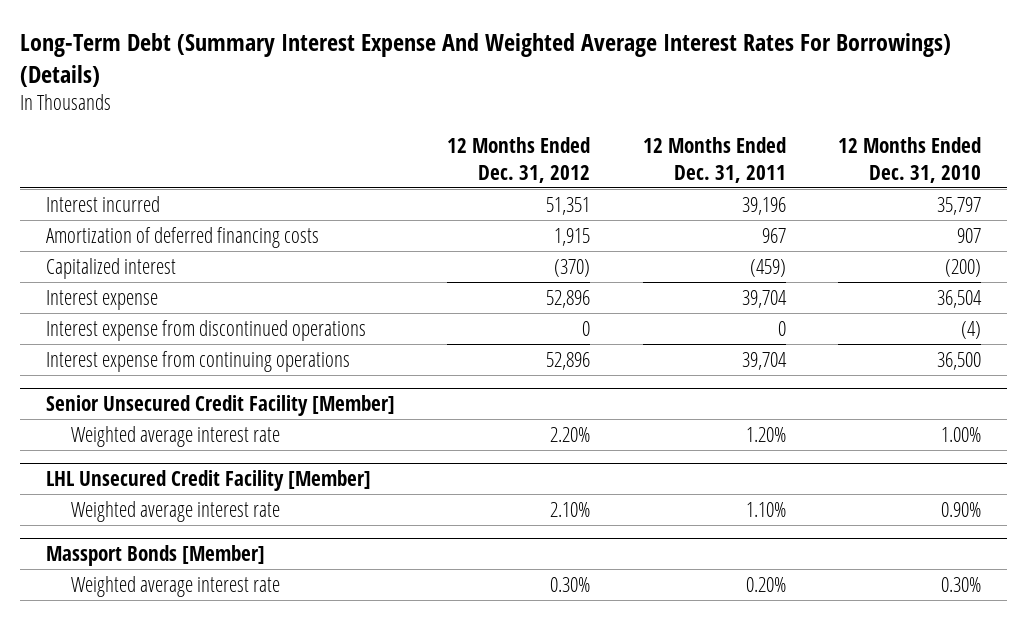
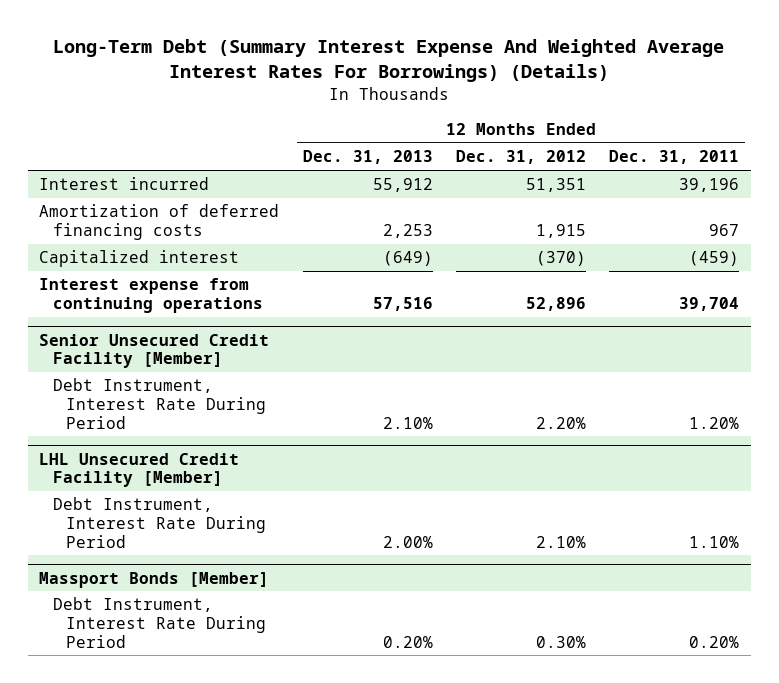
- | 12 Months Ended Dec. 31, 2012 | 12 Months Ended Dec. 31, 2011 | 12 Months Ended Dec. 31, 2010
+ | 12 Months Ended Dec. 31, 2013 | 12 Months Ended Dec. 31, 2012 | 12 Months Ended Dec. 31, 2011
- Interest expense | 52,896 | 39,704 | 36,504
- Interest expense from discontinued operations | 0 | 0 | (4)
@ Senior Unsecured Credit Facility [Member]
- Weighted average interest rate | 2.20% | 1.20% | 1.00%
+ Debt Instrument, Interest Rate During Period | 2.10% | 2.20% | 1.20%
@ LHL Unsecured Credit Facility [Member]
- Weighted average interest rate | 2.10% | 1.10% | 0.90%
+ Debt Instrument, Interest Rate During Period | 2.00% | 2.10% | 1.10%
@ Massport Bonds [Member]
- Weighted average interest rate | 0.30% | 0.20% | 0.30%
+ Debt Instrument, Interest Rate During Period | 0.20% | 0.30% | 0.20%

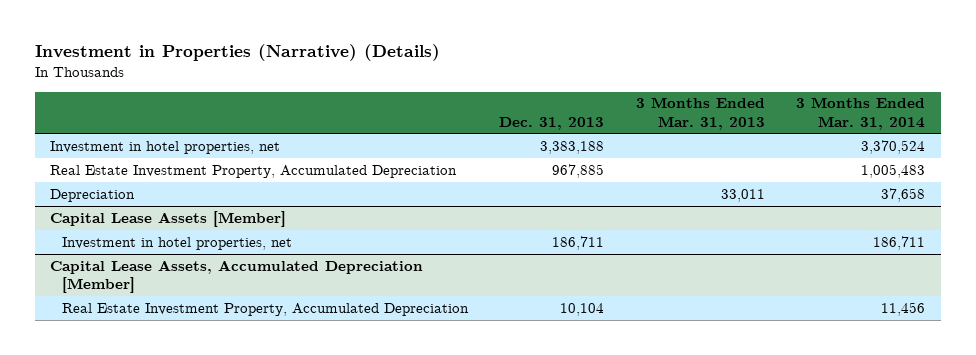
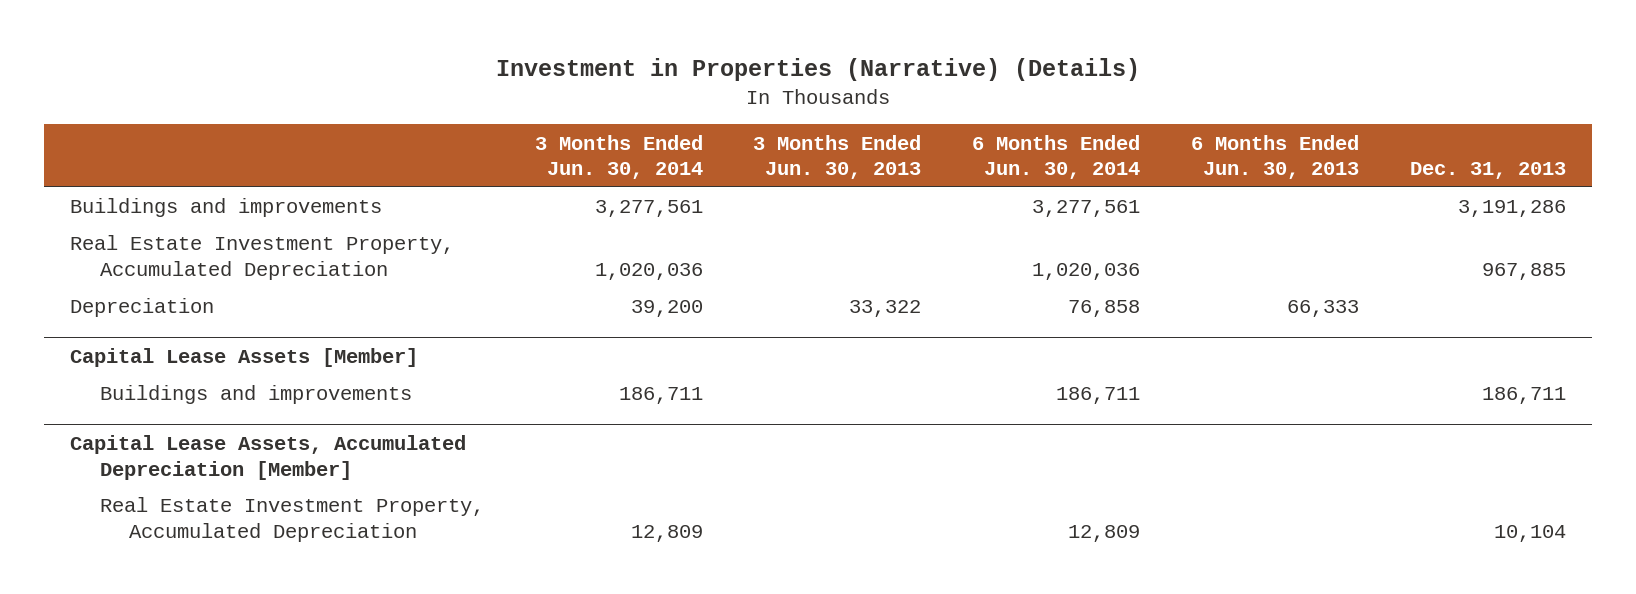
- | Dec. 31, 2013 | 3 Months Ended Mar. 31, 2013 | 3 Months Ended Mar. 31, 2014
+ | 3 Months Ended Jun. 30, 2014 | 3 Months Ended Jun. 30, 2013 | 6 Months Ended Jun. 30, 2014 | 6 Months Ended Jun. 30, 2013 | Dec. 31, 2013
- Investment in hotel properties, net | 3,383,188 | | 3,370,524
+ Buildings and improvements | 3,277,561 | | 3,277,561 | | 3,191,286
@ Capital Lease Assets [Member]
- Investment in hotel properties, net | 186,711 | | 186,711
+ Buildings and improvements | 186,711 | | 186,711 | | 186,711

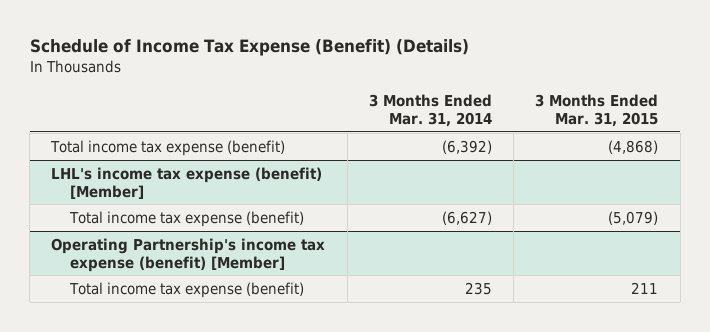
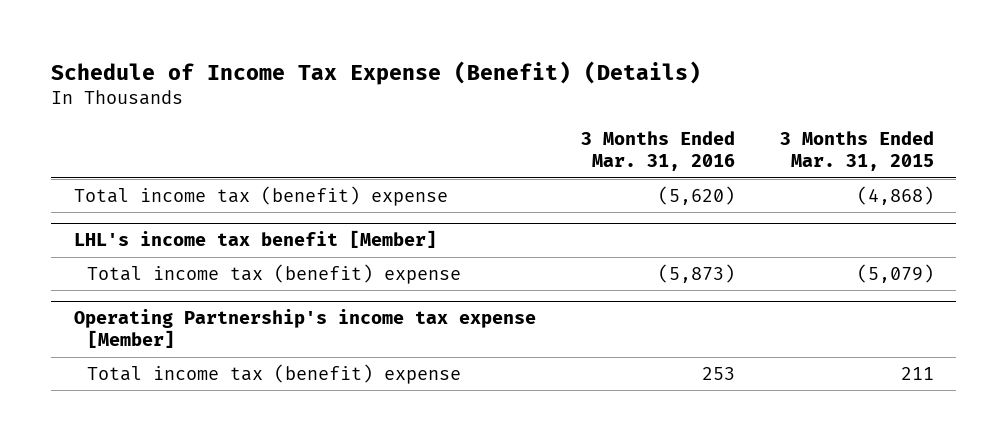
- | 3 Months Ended Mar. 31, 2014 | 3 Months Ended Mar. 31, 2015
+ | 3 Months Ended Mar. 31, 2016 | 3 Months Ended Mar. 31, 2015
- Total income tax expense (benefit) | (6,392) | (4,868)
- LHL's income tax expense (benefit) [Member]
- Total income tax expense (benefit) | (6,627) | (5,079)
- Operating Partnership's income tax expense (benefit) [Member]
- Total income tax expense (benefit) | 235 | 211
+ Total income tax (benefit) expense | (5,620) | (4,868)
+ LHL's income tax benefit [Member]
+ Total income tax (benefit) expense | (5,873) | (5,079)
+ Operating Partnership's income tax expense [Member]
+ Total income tax (benefit) expense | 253 | 211

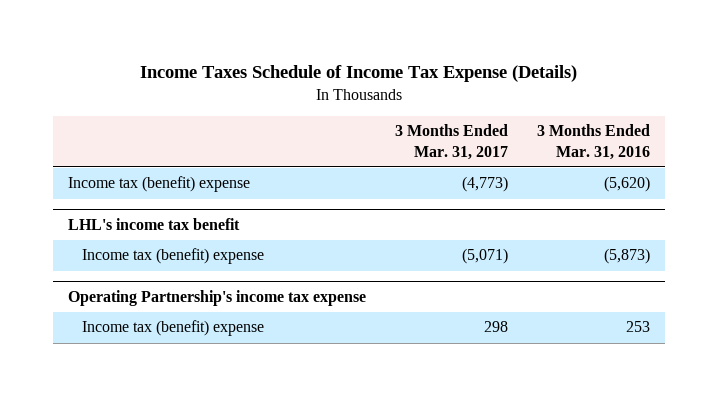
- Schedule of Income Tax Expense (Benefit) (Details)
+ Income Taxes Schedule of Income Tax Expense (Details)
- | 3 Months Ended Mar. 31, 2016 | 3 Months Ended Mar. 31, 2015
+ | 3 Months Ended Mar. 31, 2017 | 3 Months Ended Mar. 31, 2016
- Total income tax (benefit) expense | (5,620) | (4,868)
- LHL's income tax benefit [Member]
- Total income tax (benefit) expense | (5,873) | (5,079)
- Operating Partnership's income tax expense [Member]
- Total income tax (benefit) expense | 253 | 211
+ Income tax (benefit) expense | (4,773) | (5,620)
+ LHL's income tax benefit
+ Income tax (benefit) expense | (5,071) | (5,873)
+ Operating Partnership's income tax expense
+ Income tax (benefit) expense | 298 | 253

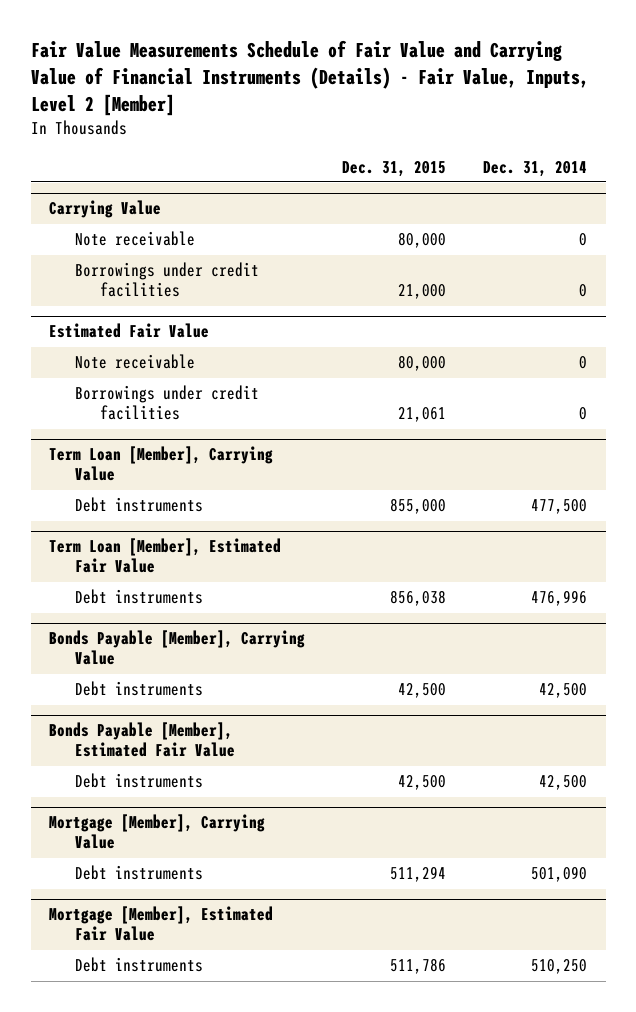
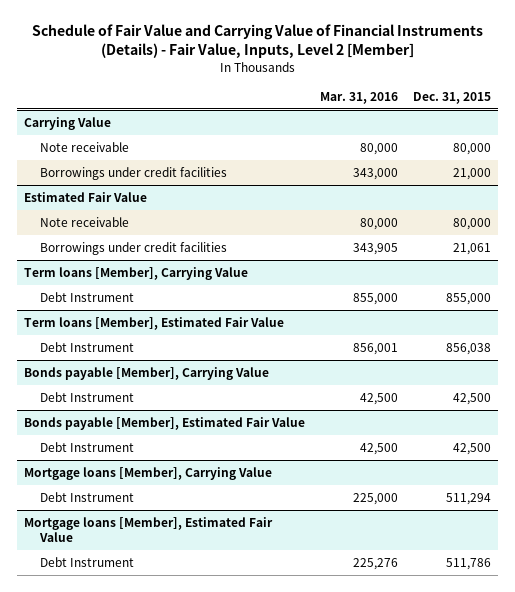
- Fair Value Measurements Schedule of Fair Value and Carrying Value of Financial Instruments (Details) - Fair Value, Inputs, Level 2 [Member]
+ Schedule of Fair Value and Carrying Value of Financial Instruments (Details) - Fair Value, Inputs, Level 2 [Member]
- | Dec. 31, 2015 | Dec. 31, 2014
+ | Mar. 31, 2016 | Dec. 31, 2015
- Term Loan [Member], Carrying Value
- Debt instruments | 855,000 | 477,500
- Term Loan [Member], Estimated Fair Value
- Debt instruments | 856,038 | 476,996
- Bonds Payable [Member], Carrying Value
- Debt instruments | 42,500 | 42,500
- Bonds Payable [Member], Estimated Fair Value
- Debt instruments | 42,500 | 42,500
- Mortgage [Member], Carrying Value
- Debt instruments | 511,294 | 501,090
- Mortgage [Member], Estimated Fair Value
- Debt instruments | 511,786 | 510,250
+ Term loans [Member], Carrying Value
+ Debt Instrument | 855,000 | 855,000
+ Term loans [Member], Estimated Fair Value
+ Debt Instrument | 856,001 | 856,038
+ Bonds payable [Member], Carrying Value
+ Debt Instrument | 42,500 | 42,500
+ Bonds payable [Member], Estimated Fair Value
+ Debt Instrument | 42,500 | 42,500
+ Mortgage loans [Member], Carrying Value
+ Debt Instrument | 225,000 | 511,294
+ Mortgage loans [Member], Estimated Fair Value
+ Debt Instrument | 225,276 | 511,786

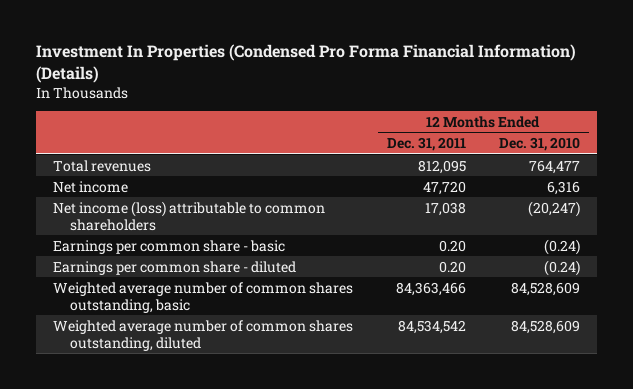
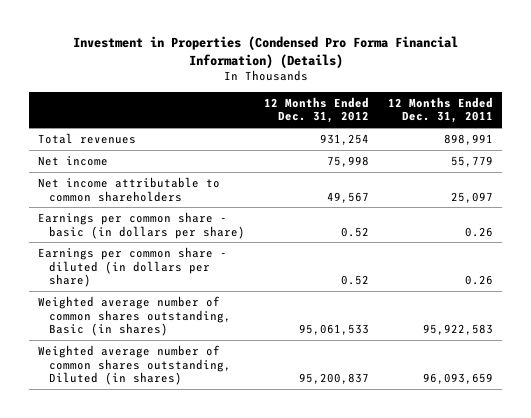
- Investment In Properties (Condensed Pro Forma Financial Information) (Details)
+ Investment in Properties (Condensed Pro Forma Financial Information) (Details)
- | 12 Months Ended Dec. 31, 2011 | 12 Months Ended Dec. 31, 2010
+ | 12 Months Ended Dec. 31, 2012 | 12 Months Ended Dec. 31, 2011
- Total revenues | 812,095 | 764,477
- Net income | 47,720 | 6,316
- Net income (loss) attributable to common shareholders | 17,038 | (20,247)
- Earnings per common share - basic | 0.20 | (0.24)
- Earnings per common share - diluted | 0.20 | (0.24)
- Weighted average number of common shares outstanding, basic | 84,363,466 | 84,528,609
- Weighted average number of common shares outstanding, diluted | 84,534,542 | 84,528,609
+ Total revenues | 931,254 | 898,991
+ Net income | 75,998 | 55,779
+ Net income attributable to common shareholders | 49,567 | 25,097
+ Earnings per common share - basic (in dollars per share) | 0.52 | 0.26
+ Earnings per common share - diluted (in dollars per share) | 0.52 | 0.26
+ Weighted average number of common shares outstanding, Basic (in shares) | 95,061,533 | 95,922,583
+ Weighted average number of common shares outstanding, Diluted (in shares) | 95,200,837 | 96,093,659

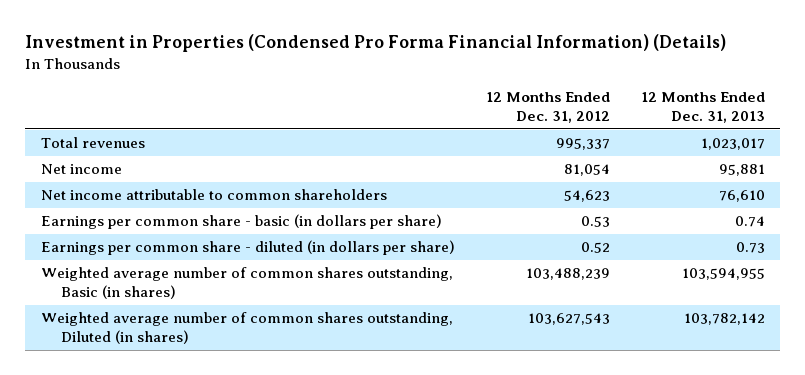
- | 12 Months Ended Dec. 31, 2012 | 12 Months Ended Dec. 31, 2011
+ | 12 Months Ended Dec. 31, 2012 | 12 Months Ended Dec. 31, 2013
- Total revenues | 931,254 | 898,991
- Net income | 75,998 | 55,779
- Net income attributable to common shareholders | 49,567 | 25,097
- Earnings per common share - basic (in dollars per share) | 0.52 | 0.26
+ Total revenues | 995,337 | 1,023,017
+ Net income | 81,054 | 95,881
+ Net income attributable to common shareholders | 54,623 | 76,610
+ Earnings per common share - basic (in dollars per share) | 0.53 | 0.74
- Weighted average number of common shares outstanding, Basic (in shares) | 95,061,533 | 95,922,583
- Weighted average number of common shares outstanding, Diluted (in shares) | 95,200,837 | 96,093,659
+ Weighted average number of common shares outstanding, Basic (in shares) | 103,488,239 | 103,594,955
+ Weighted average number of common shares outstanding, Diluted (in shares) | 103,627,543 | 103,782,142

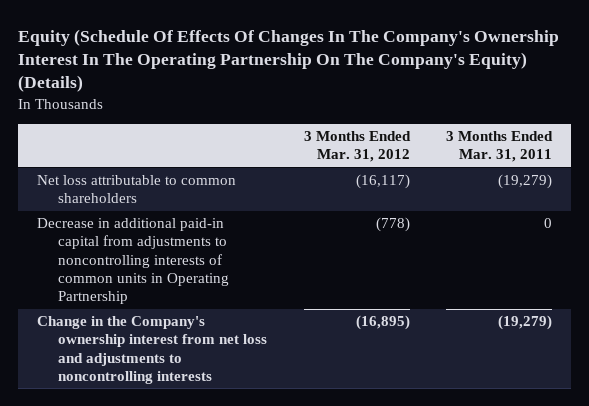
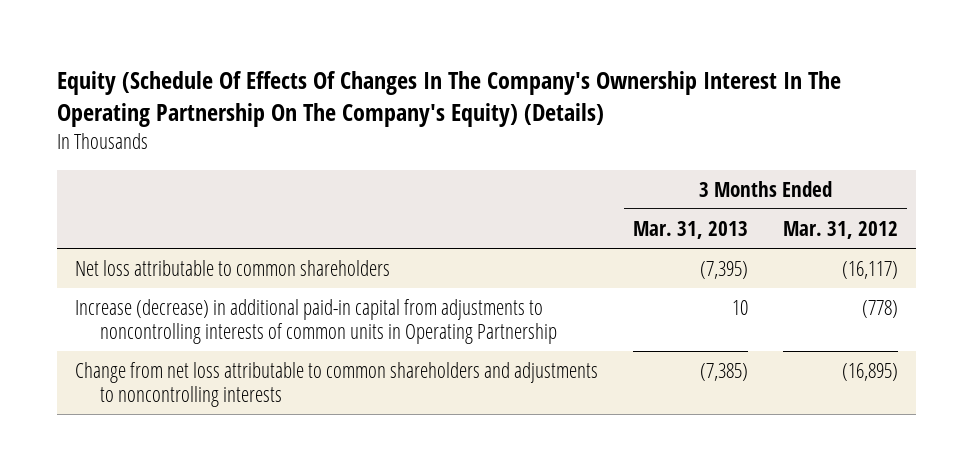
- | 3 Months Ended Mar. 31, 2012 | 3 Months Ended Mar. 31, 2011
+ | 3 Months Ended Mar. 31, 2013 | 3 Months Ended Mar. 31, 2012
- Decrease in additional paid-in capital from adjustments to noncontrolling interests of common units in Operating Partnership | (778) | 0
- Change in the Company's ownership interest from net loss and adjustments to noncontrolling interests | (16,895) | (19,279)
+ Increase (decrease) in additional paid-in capital from adjustments to noncontrolling interests of common units in Operating Partnership | 10 | (778)
+ Change from net loss attributable to common shareholders and adjustments to noncontrolling interests | (7,385) | (16,895)

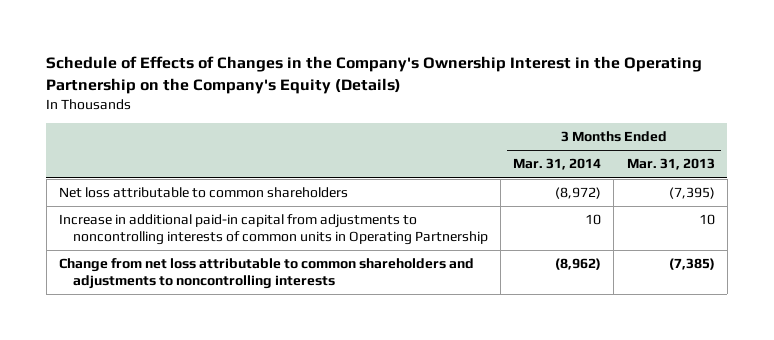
- Equity (Schedule Of Effects Of Changes In The Company's Ownership Interest In The Operating Partnership On The Company's Equity) (Details)
+ Schedule of Effects of Changes in the Company's Ownership Interest in the Operating Partnership on the Company's Equity (Details)
- | 3 Months Ended Mar. 31, 2013 | 3 Months Ended Mar. 31, 2012
+ | 3 Months Ended Mar. 31, 2014 | 3 Months Ended Mar. 31, 2013
- Increase (decrease) in additional paid-in capital from adjustments to noncontrolling interests of common units in Operating Partnership | 10 | (778)
+ Increase in additional paid-in capital from adjustments to noncontrolling interests of common units in Operating Partnership | 10 | 10

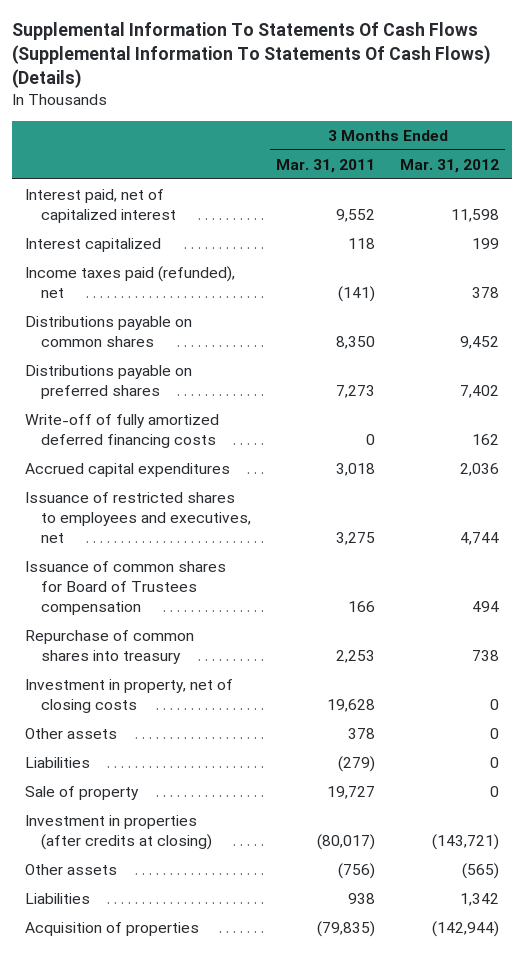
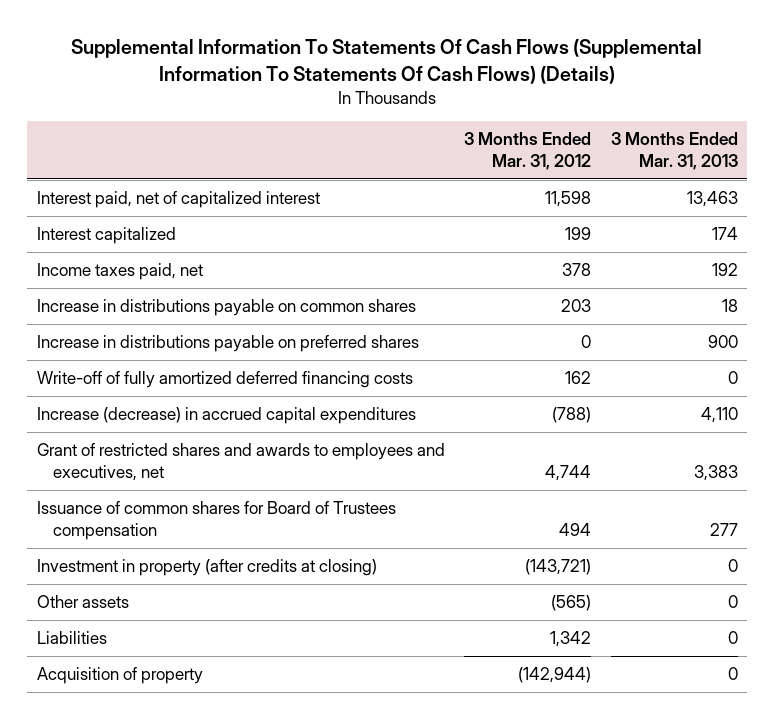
- | 3 Months Ended Mar. 31, 2011 | 3 Months Ended Mar. 31, 2012
+ | 3 Months Ended Mar. 31, 2012 | 3 Months Ended Mar. 31, 2013
- Income taxes paid (refunded), net | (141) | 378
- Distributions payable on common shares | 8,350 | 9,452
- Distributions payable on preferred shares | 7,273 | 7,402
+ Income taxes paid, net | 378 | 192
+ Increase in distributions payable on common shares | 203 | 18
+ Increase in distributions payable on preferred shares | 0 | 900
- Accrued capital expenditures | 3,018 | 2,036
- Issuance of restricted shares to employees and executives, net | 3,275 | 4,744
+ Increase (decrease) in accrued capital expenditures | (788) | 4,110
+ Grant of restricted shares and awards to employees and executives, net | 4,744 | 3,383
- Repurchase of common shares into treasury | 2,253 | 738
- Investment in property, net of closing costs | 19,628 | 0
- Other assets | 378 | 0
- Liabilities | (279) | 0
- Sale of property | 19,727 | 0
- Investment in properties (after credits at closing) | (80,017) | (143,721)
+ Investment in property (after credits at closing) | (143,721) | 0
- Acquisition of properties | (79,835) | (142,944)
+ Acquisition of property | (142,944) | 0

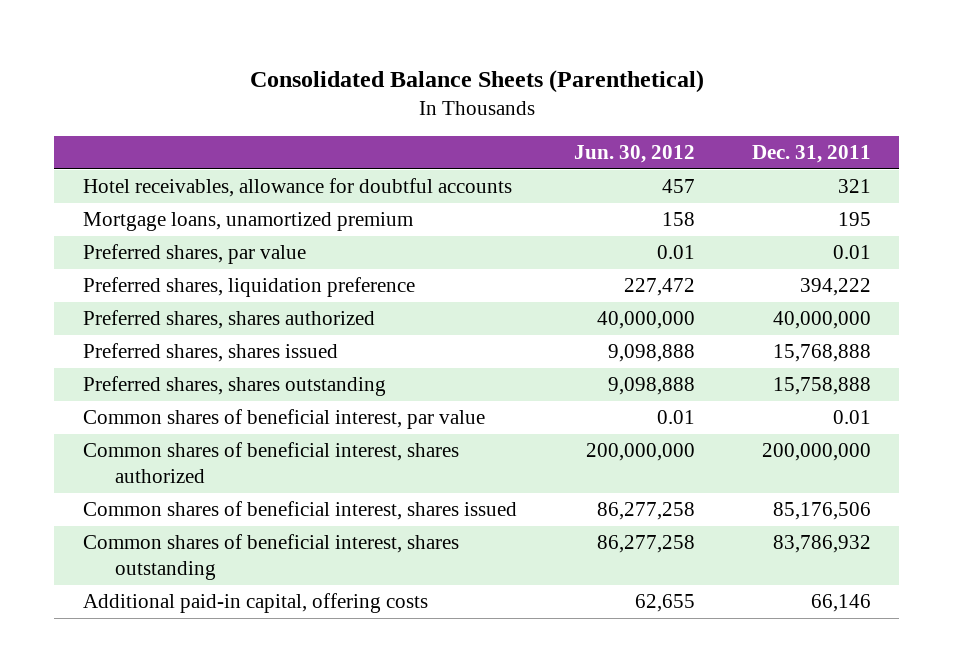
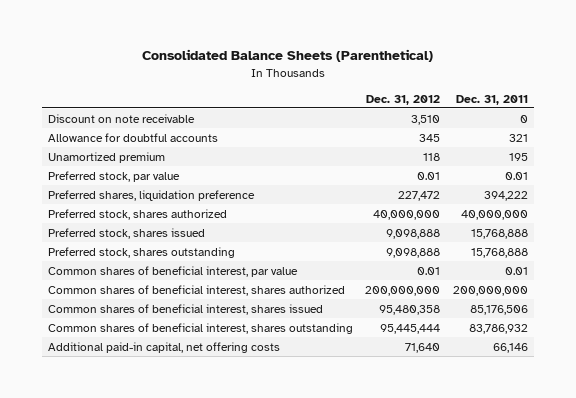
- | Jun. 30, 2012 | Dec. 31, 2011
+ | Dec. 31, 2012 | Dec. 31, 2011
- Hotel receivables, allowance for doubtful accounts | 457 | 321
- Mortgage loans, unamortized premium | 158 | 195
- Preferred shares, par value | 0.01 | 0.01
+ Discount on note receivable | 3,510 | 0
+ Allowance for doubtful accounts | 345 | 321
+ Unamortized premium | 118 | 195
+ Preferred stock, par value | 0.01 | 0.01
- Preferred shares, shares authorized | 40,000,000 | 40,000,000
- Preferred shares, shares issued | 9,098,888 | 15,768,888
- Preferred shares, shares outstanding | 9,098,888 | 15,758,888
+ Preferred stock, shares authorized | 40,000,000 | 40,000,000
+ Preferred stock, shares issued | 9,098,888 | 15,768,888
+ Preferred stock, shares outstanding | 9,098,888 | 15,768,888
- Additional paid-in capital, offering costs | 62,655 | 66,146
+ Additional paid-in capital, net offering costs | 71,640 | 66,146

